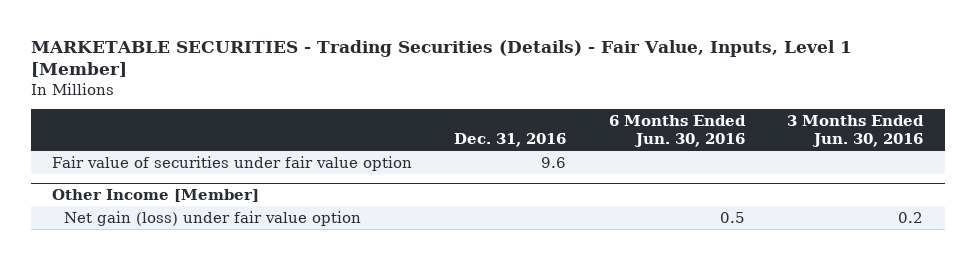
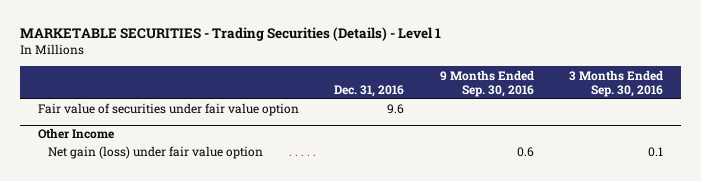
- MARKETABLE SECURITIES - Trading Securities (Details) - Fair Value, Inputs, Level 1 [Member]
+ MARKETABLE SECURITIES - Trading Securities (Details) - Level 1
- | Dec. 31, 2016 | 6 Months Ended Jun. 30, 2016 | 3 Months Ended Jun. 30, 2016
+ | Dec. 31, 2016 | 9 Months Ended Sep. 30, 2016 | 3 Months Ended Sep. 30, 2016
- Other Income [Member]
+ Other Income

